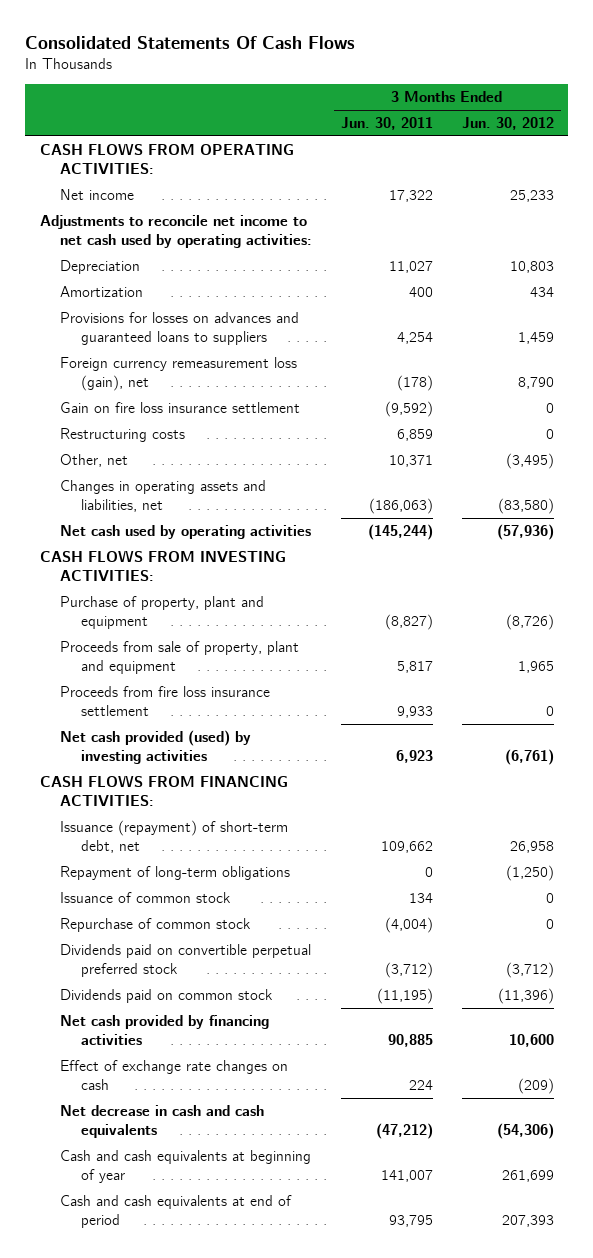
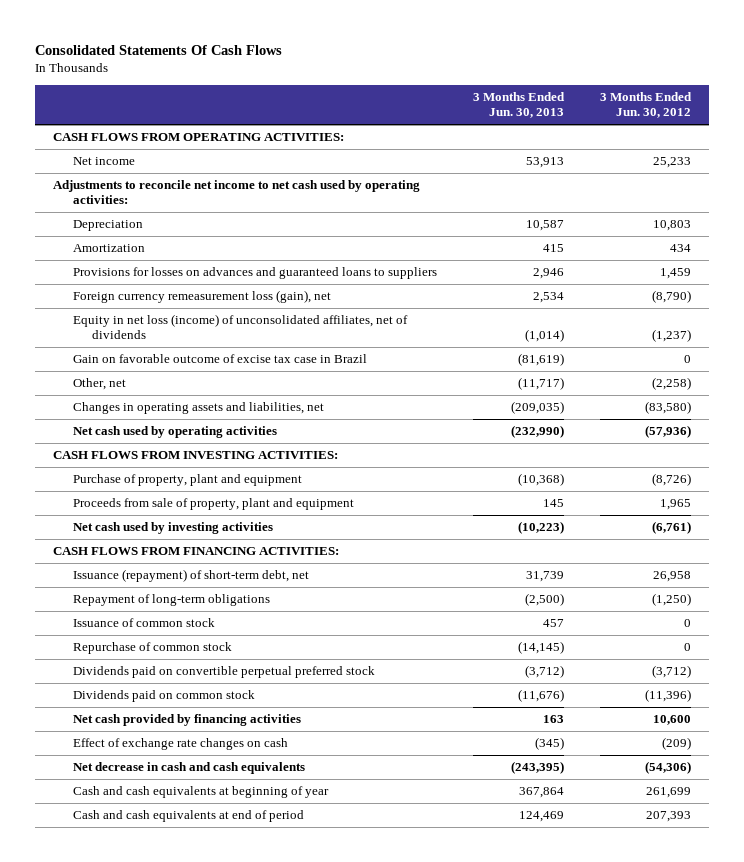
- | 3 Months Ended Jun. 30, 2011 | 3 Months Ended Jun. 30, 2012
+ | 3 Months Ended Jun. 30, 2013 | 3 Months Ended Jun. 30, 2012
- Foreign currency remeasurement loss (gain), net | (178) | 8,790
- Gain on fire loss insurance settlement | (9,592) | 0
- Restructuring costs | 6,859 | 0
- Other, net | 10,371 | (3,495)
+ Foreign currency remeasurement loss (gain), net | 2,534 | (8,790)
+ Equity in net loss (income) of unconsolidated affiliates, net of dividends | (1,014) | (1,237)
+ Gain on favorable outcome of excise tax case in Brazil | (81,619) | 0
+ Other, net | (11,717) | (2,258)
- Proceeds from fire loss insurance settlement | 9,933 | 0
- Net cash provided (used) by investing activities | 6,923 | (6,761)
+ Net cash used by investing activities | (10,223) | (6,761)

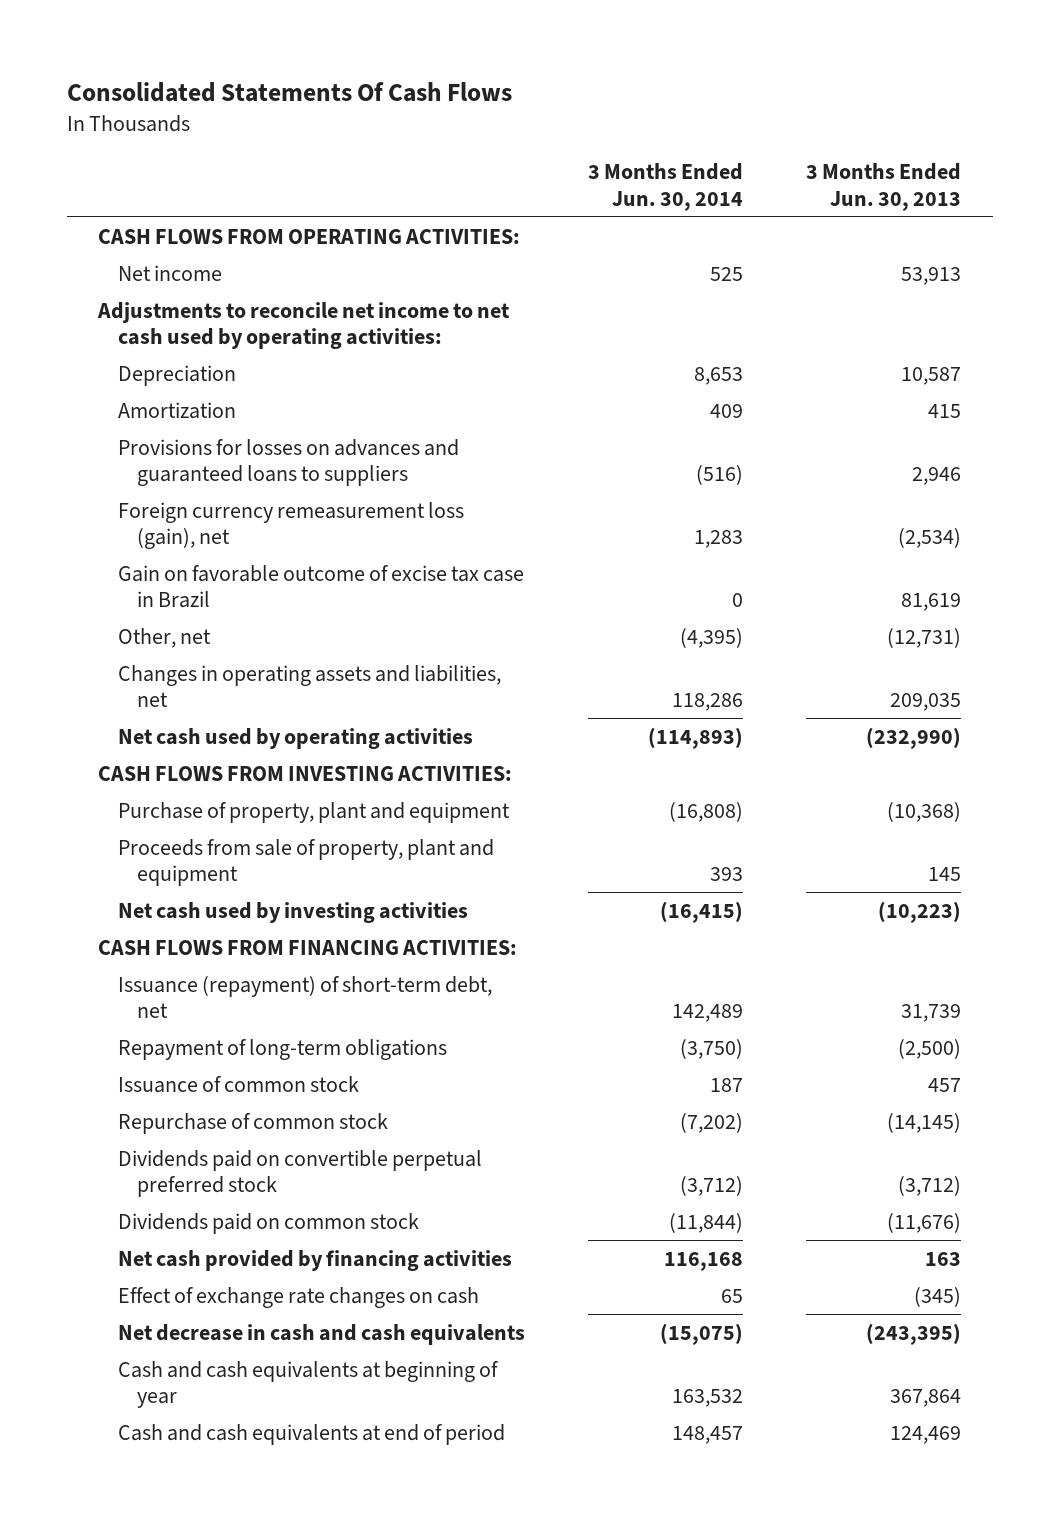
- | 3 Months Ended Jun. 30, 2013 | 3 Months Ended Jun. 30, 2012
+ | 3 Months Ended Jun. 30, 2014 | 3 Months Ended Jun. 30, 2013
- Foreign currency remeasurement loss (gain), net | 2,534 | (8,790)
- Equity in net loss (income) of unconsolidated affiliates, net of dividends | (1,014) | (1,237)
- Gain on favorable outcome of excise tax case in Brazil | (81,619) | 0
- Other, net | (11,717) | (2,258)
- Changes in operating assets and liabilities, net | (209,035) | (83,580)
+ Foreign currency remeasurement loss (gain), net | 1,283 | (2,534)
+ Gain on favorable outcome of excise tax case in Brazil | 0 | 81,619
+ Other, net | (4,395) | (12,731)
+ Changes in operating assets and liabilities, net | 118,286 | 209,035

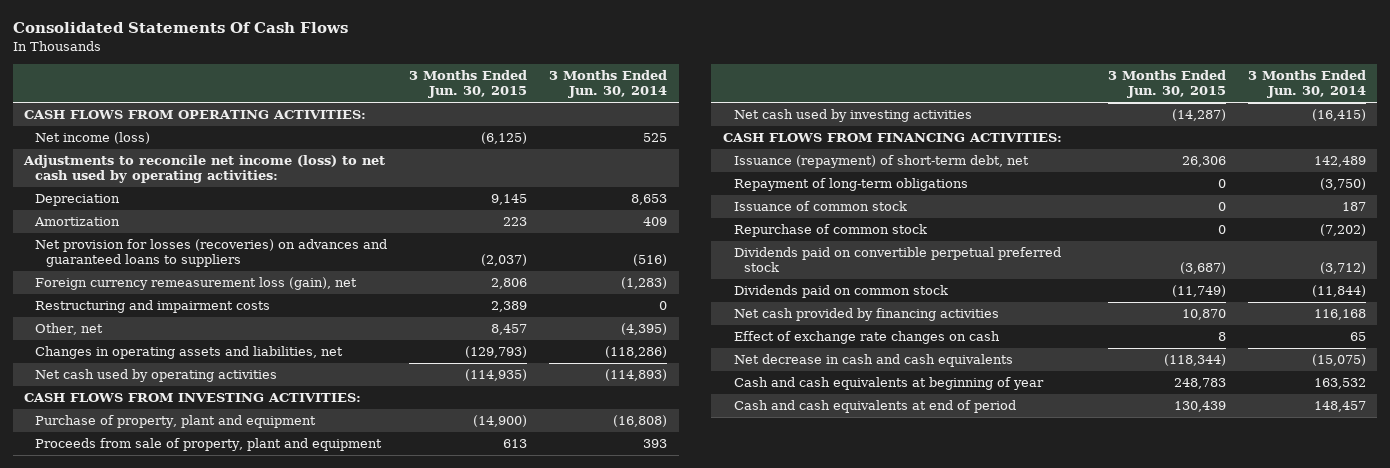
- | 3 Months Ended Jun. 30, 2014 | 3 Months Ended Jun. 30, 2013
+ | 3 Months Ended Jun. 30, 2015 | 3 Months Ended Jun. 30, 2014
- Net income | 525 | 53,913
- Adjustments to reconcile net income to net cash used by operating activities:
+ Net income (loss) | (6,125) | 525
+ Adjustments to reconcile net income (loss) to net cash used by operating activities:
- Provisions for losses on advances and guaranteed loans to suppliers | (516) | 2,946
- Foreign currency remeasurement loss (gain), net | 1,283 | (2,534)
- Gain on favorable outcome of excise tax case in Brazil | 0 | 81,619
+ Net provision for losses (recoveries) on advances and guaranteed loans to suppliers | (2,037) | (516)
+ Foreign currency remeasurement loss (gain), net | 2,806 | (1,283)
+ Restructuring and impairment costs | 2,389 | 0
- Changes in operating assets and liabilities, net | 118,286 | 209,035
+ Changes in operating assets and liabilities, net | (129,793) | (118,286)

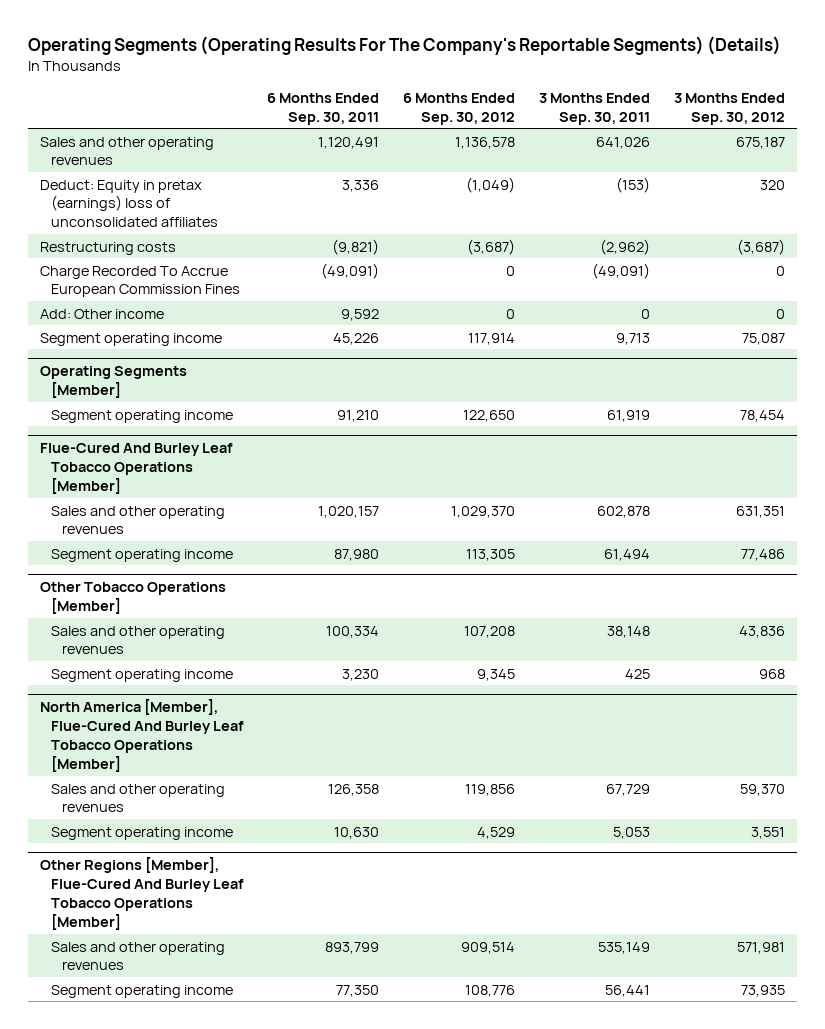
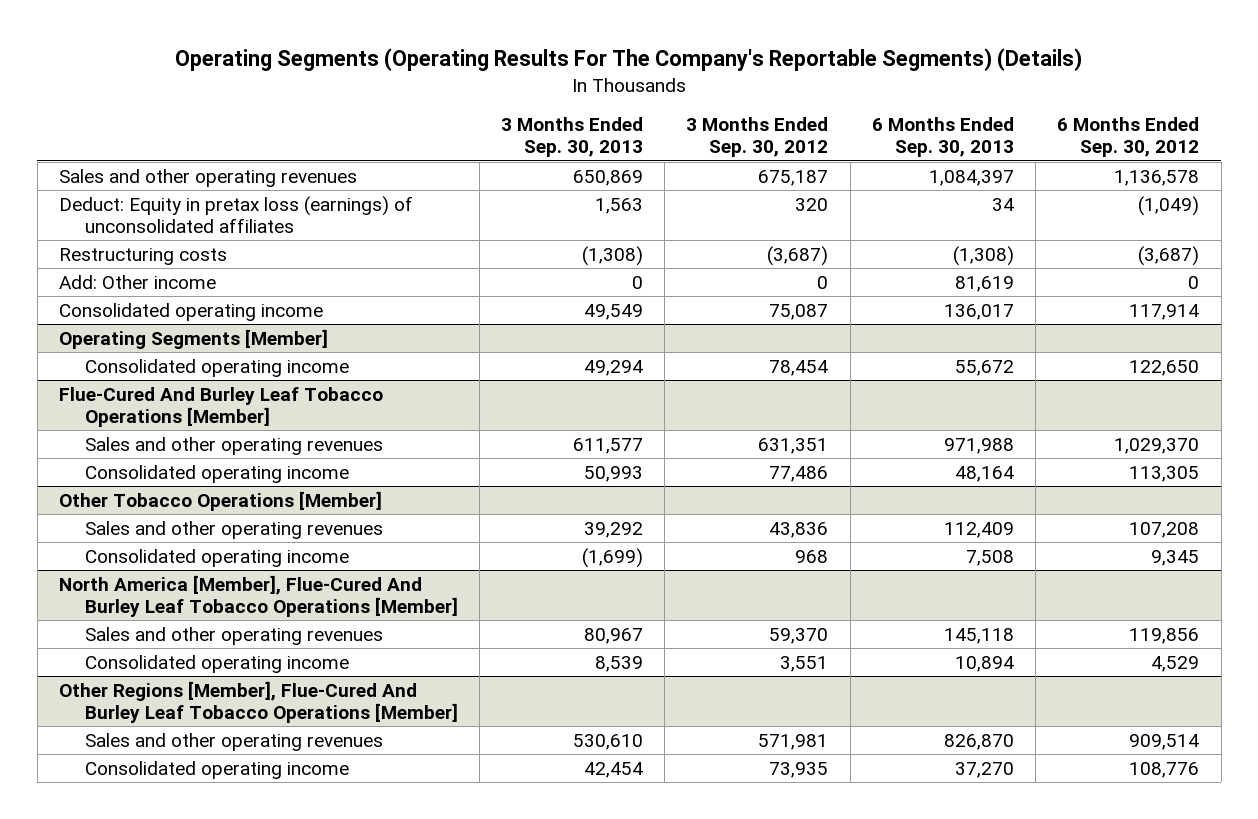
- | 6 Months Ended Sep. 30, 2011 | 6 Months Ended Sep. 30, 2012 | 3 Months Ended Sep. 30, 2011 | 3 Months Ended Sep. 30, 2012
+ | 3 Months Ended Sep. 30, 2013 | 3 Months Ended Sep. 30, 2012 | 6 Months Ended Sep. 30, 2013 | 6 Months Ended Sep. 30, 2012
- Deduct: Equity in pretax (earnings) loss of unconsolidated affiliates | 3,336 | (1,049) | (153) | 320
+ Deduct: Equity in pretax loss (earnings) of unconsolidated affiliates | 1,563 | 320 | 34 | (1,049)
- Charge Recorded To Accrue European Commission Fines | (49,091) | 0 | (49,091) | 0
- Segment operating income | 45,226 | 117,914 | 9,713 | 75,087
+ Consolidated operating income | 49,549 | 75,087 | 136,017 | 117,914
@ Operating Segments [Member]
- Segment operating income | 91,210 | 122,650 | 61,919 | 78,454
+ Consolidated operating income | 49,294 | 78,454 | 55,672 | 122,650
@ Flue-Cured And Burley Leaf Tobacco Operations [Member]
- Segment operating income | 87,980 | 113,305 | 61,494 | 77,486
+ Consolidated operating income | 50,993 | 77,486 | 48,164 | 113,305
@ Other Tobacco Operations [Member]
- Segment operating income | 3,230 | 9,345 | 425 | 968
+ Consolidated operating income | (1,699) | 968 | 7,508 | 9,345
@ North America [Member], Flue-Cured And Burley Leaf Tobacco Operations [Member]
- Segment operating income | 10,630 | 4,529 | 5,053 | 3,551
+ Consolidated operating income | 8,539 | 3,551 | 10,894 | 4,529
@ Other Regions [Member], Flue-Cured And Burley Leaf Tobacco Operations [Member]
- Segment operating income | 77,350 | 108,776 | 56,441 | 73,935
+ Consolidated operating income | 42,454 | 73,935 | 37,270 | 108,776

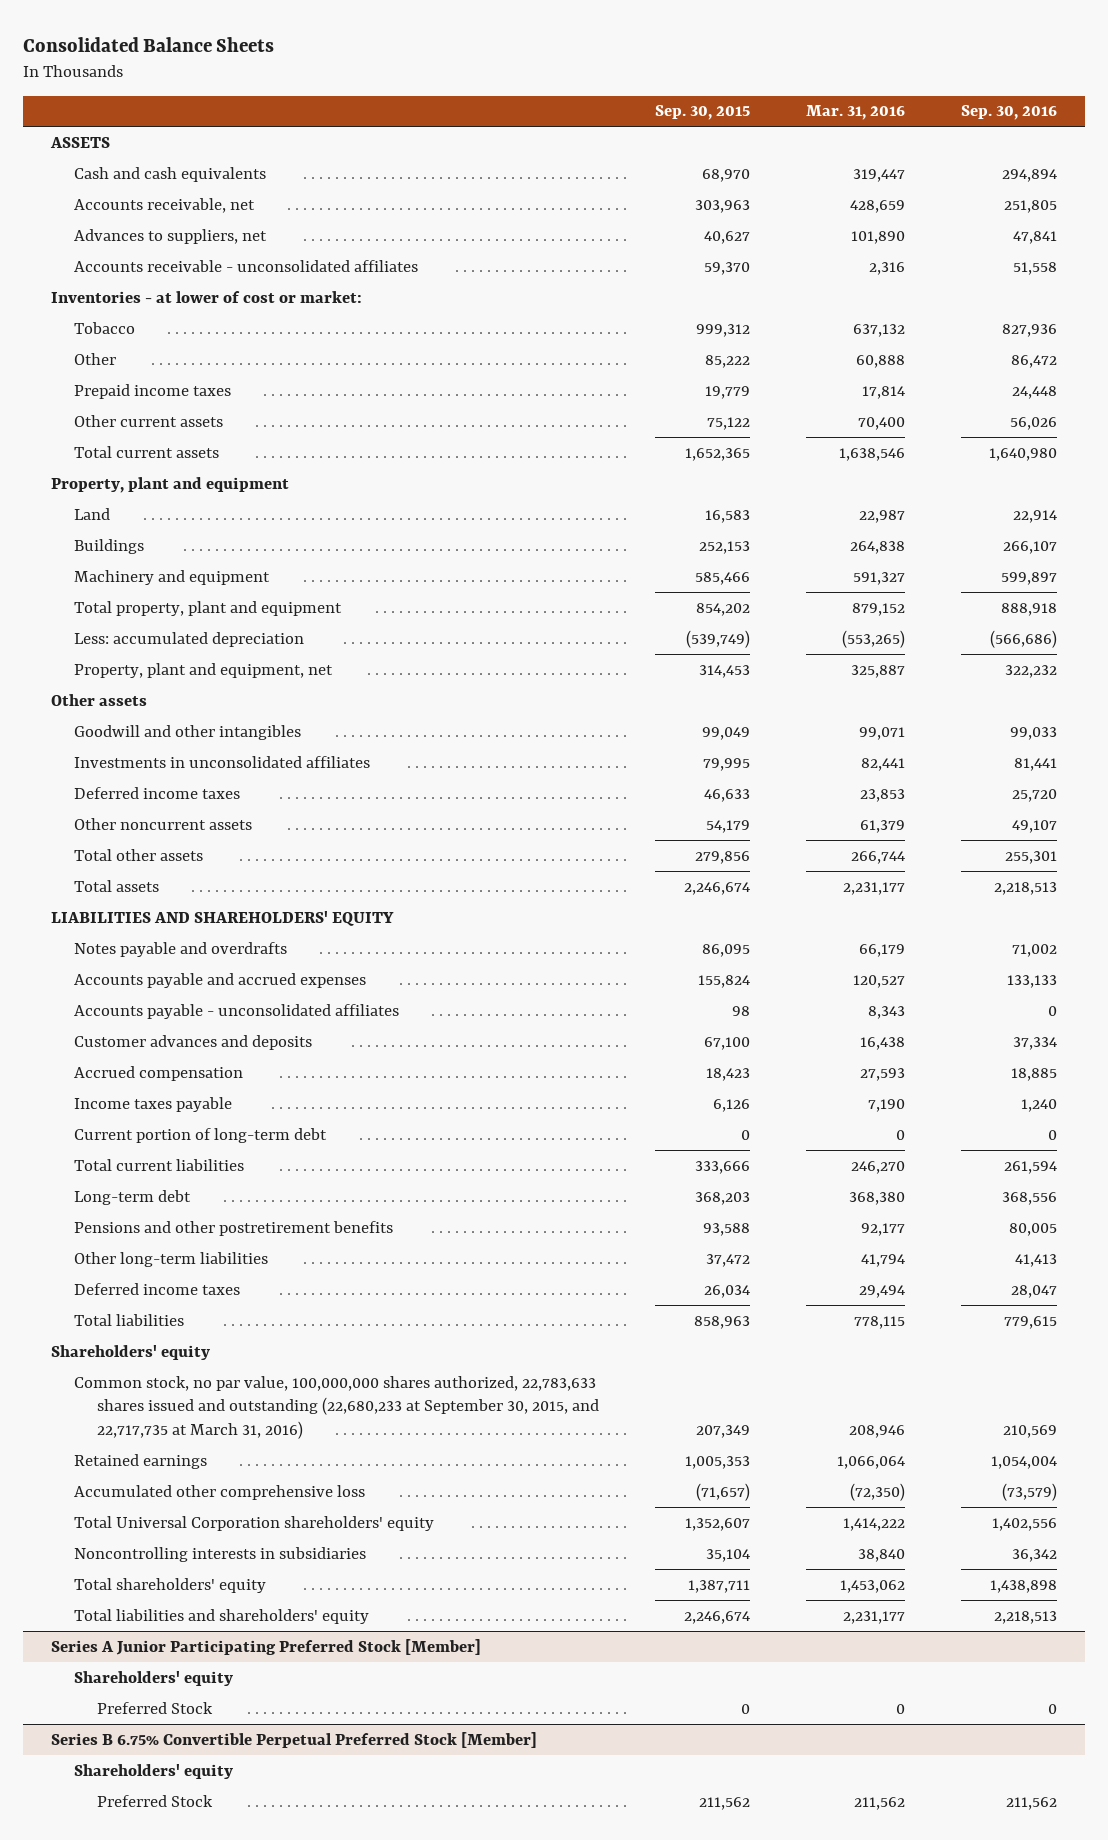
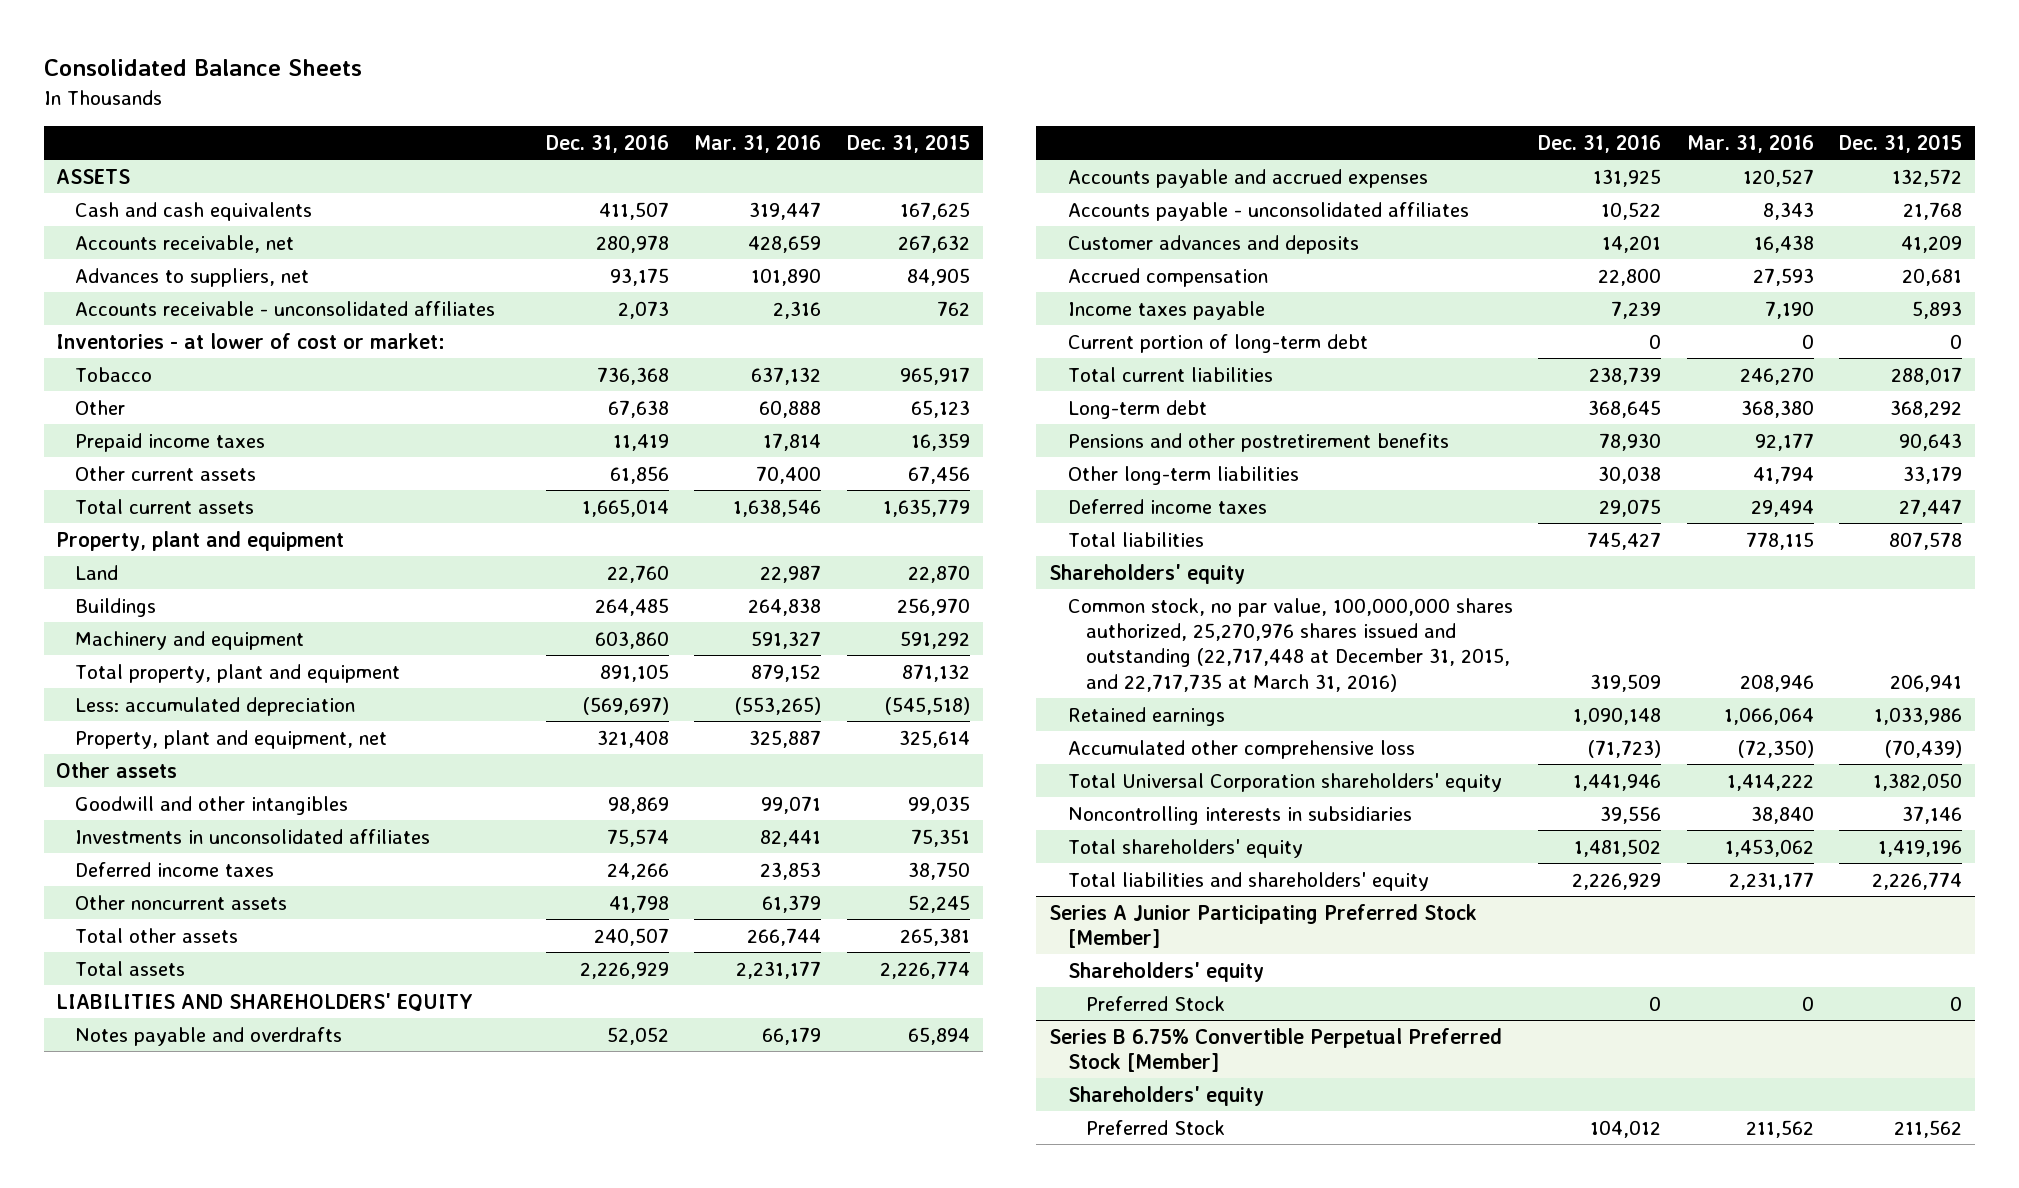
- | Sep. 30, 2015 | Mar. 31, 2016 | Sep. 30, 2016
+ | Dec. 31, 2016 | Mar. 31, 2016 | Dec. 31, 2015
- Common stock, no par value, 100,000,000 shares authorized, 22,783,633 shares issued and outstanding (22,680,233 at September 30, 2015, and 22,717,735 at March 31, 2016) | 207,349 | 208,946 | 210,569
+ Common stock, no par value, 100,000,000 shares authorized, 25,270,976 shares issued and outstanding (22,717,448 at December 31, 2015, and 22,717,735 at March 31, 2016) | 319,509 | 208,946 | 206,941

